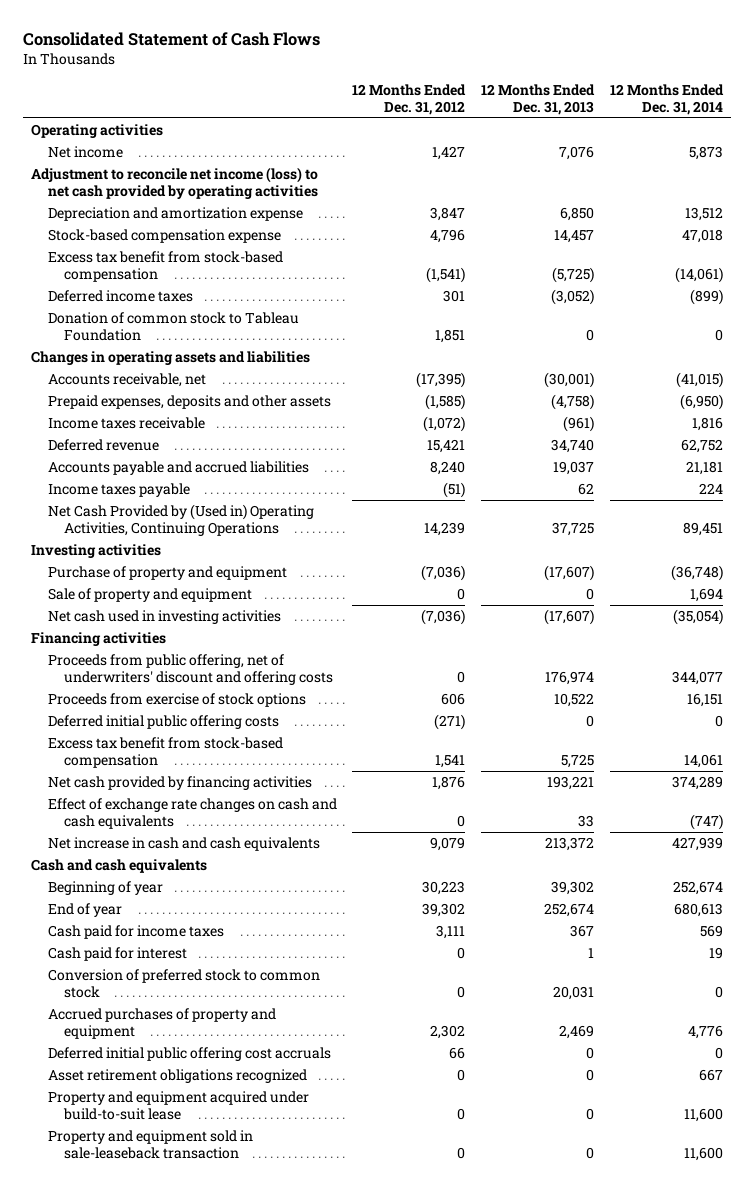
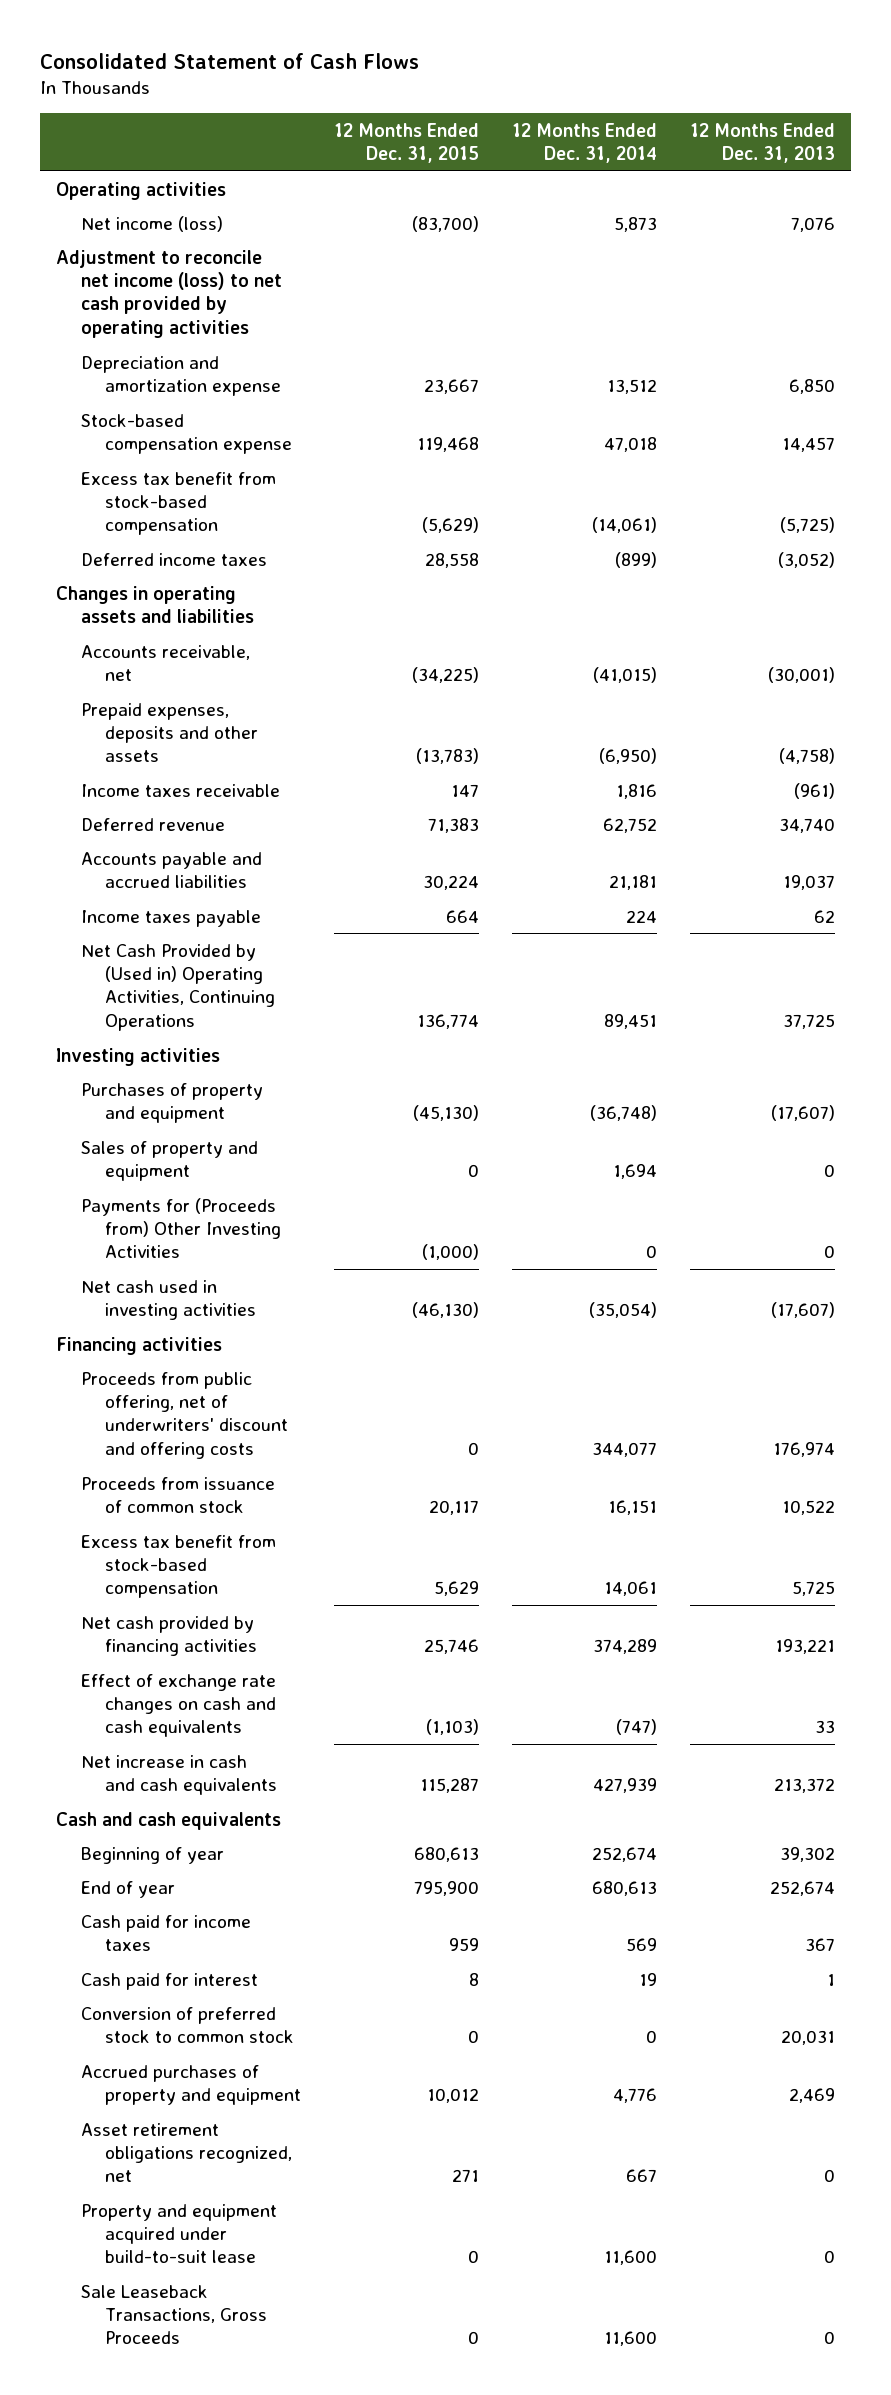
- | 12 Months Ended Dec. 31, 2012 | 12 Months Ended Dec. 31, 2013 | 12 Months Ended Dec. 31, 2014
+ | 12 Months Ended Dec. 31, 2015 | 12 Months Ended Dec. 31, 2014 | 12 Months Ended Dec. 31, 2013
- Net income | 1,427 | 7,076 | 5,873
+ Net income (loss) | (83,700) | 5,873 | 7,076
- Donation of common stock to Tableau Foundation | 1,851 | 0 | 0
- Purchase of property and equipment | (7,036) | (17,607) | (36,748)
- Sale of property and equipment | 0 | 0 | 1,694
+ Purchases of property and equipment | (45,130) | (36,748) | (17,607)
+ Sales of property and equipment | 0 | 1,694 | 0
+ Payments for (Proceeds from) Other Investing Activities | (1,000) | 0 | 0
- Proceeds from exercise of stock options | 606 | 10,522 | 16,151
- Deferred initial public offering costs | (271) | 0 | 0
+ Proceeds from issuance of common stock | 20,117 | 16,151 | 10,522
- Deferred initial public offering cost accruals | 66 | 0 | 0
- Asset retirement obligations recognized | 0 | 0 | 667
+ Asset retirement obligations recognized, net | 271 | 667 | 0
- Property and equipment sold in sale-leaseback transaction | 0 | 0 | 11,600
+ Sale Leaseback Transactions, Gross Proceeds | 0 | 11,600 | 0

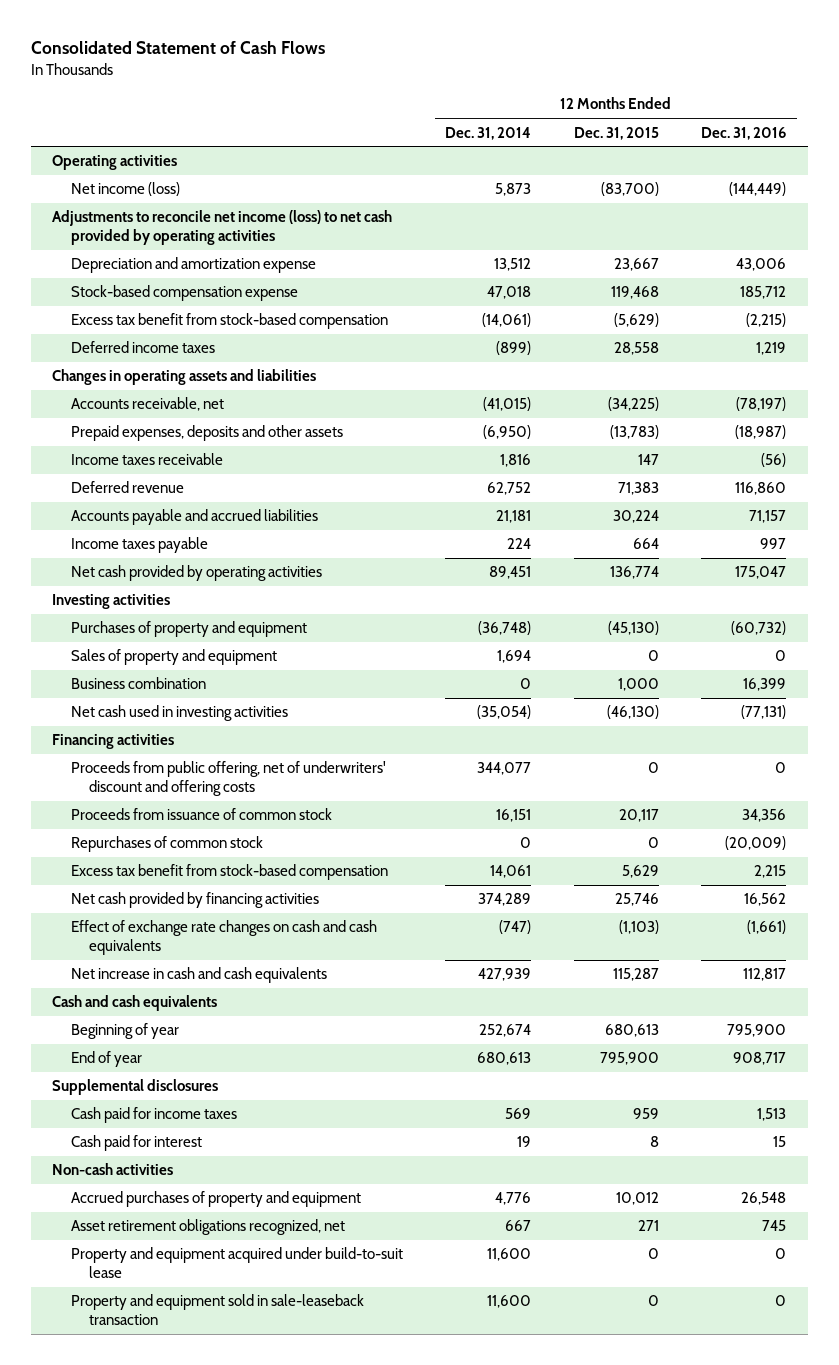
- | 12 Months Ended Dec. 31, 2015 | 12 Months Ended Dec. 31, 2014 | 12 Months Ended Dec. 31, 2013
+ | 12 Months Ended Dec. 31, 2014 | 12 Months Ended Dec. 31, 2015 | 12 Months Ended Dec. 31, 2016
- Adjustment to reconcile net income (loss) to net cash provided by operating activities
+ Adjustments to reconcile net income (loss) to net cash provided by operating activities
- Net Cash Provided by (Used in) Operating Activities, Continuing Operations | 136,774 | 89,451 | 37,725
+ Net cash provided by operating activities | 89,451 | 136,774 | 175,047
- Payments for (Proceeds from) Other Investing Activities | (1,000) | 0 | 0
+ Business combination | 0 | 1,000 | 16,399
+ Repurchases of common stock | 0 | 0 | (20,009)
+ Supplemental disclosures
- Conversion of preferred stock to common stock | 0 | 0 | 20,031
+ Non-cash activities
- Sale Leaseback Transactions, Gross Proceeds | 0 | 11,600 | 0
+ Property and equipment sold in sale-leaseback transaction | 11,600 | 0 | 0

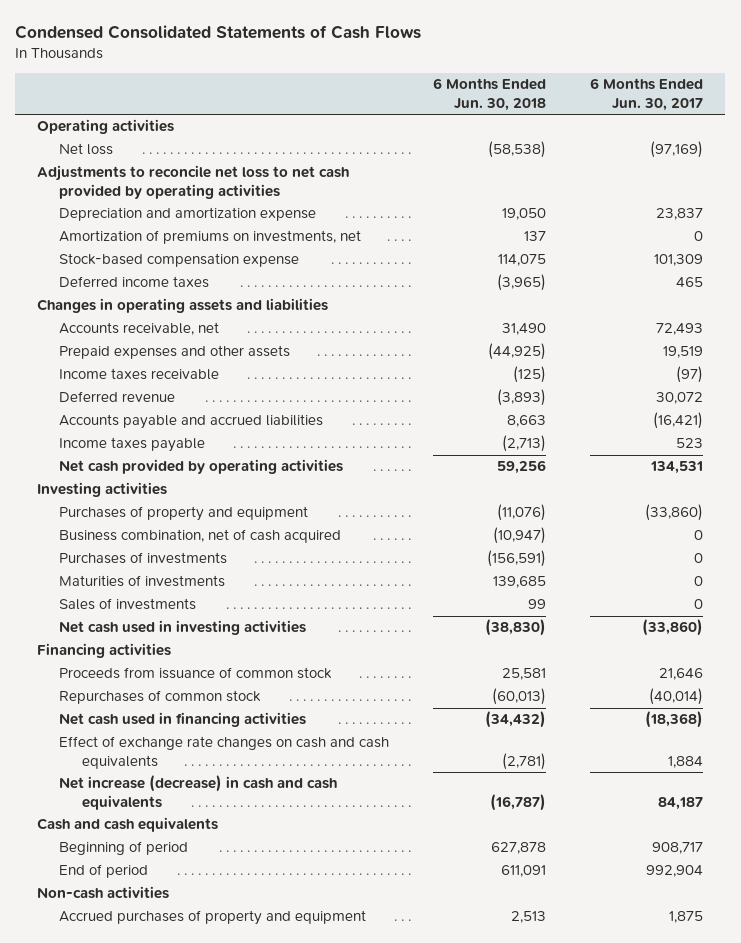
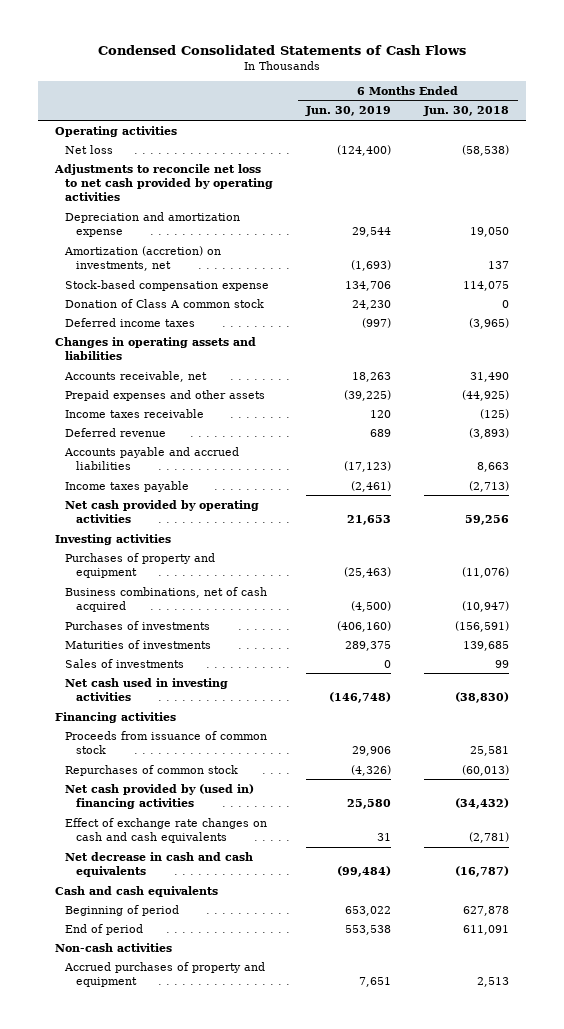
- | 6 Months Ended Jun. 30, 2018 | 6 Months Ended Jun. 30, 2017
+ | 6 Months Ended Jun. 30, 2019 | 6 Months Ended Jun. 30, 2018
- Amortization of premiums on investments, net | 137 | 0
+ Amortization (accretion) on investments, net | (1,693) | 137
+ Donation of Class A common stock | 24,230 | 0
- Business combination, net of cash acquired | (10,947) | 0
+ Business combinations, net of cash acquired | (4,500) | (10,947)
- Net cash used in financing activities | (34,432) | (18,368)
+ Net cash provided by (used in) financing activities | 25,580 | (34,432)
- Net increase (decrease) in cash and cash equivalents | (16,787) | 84,187
+ Net decrease in cash and cash equivalents | (99,484) | (16,787)

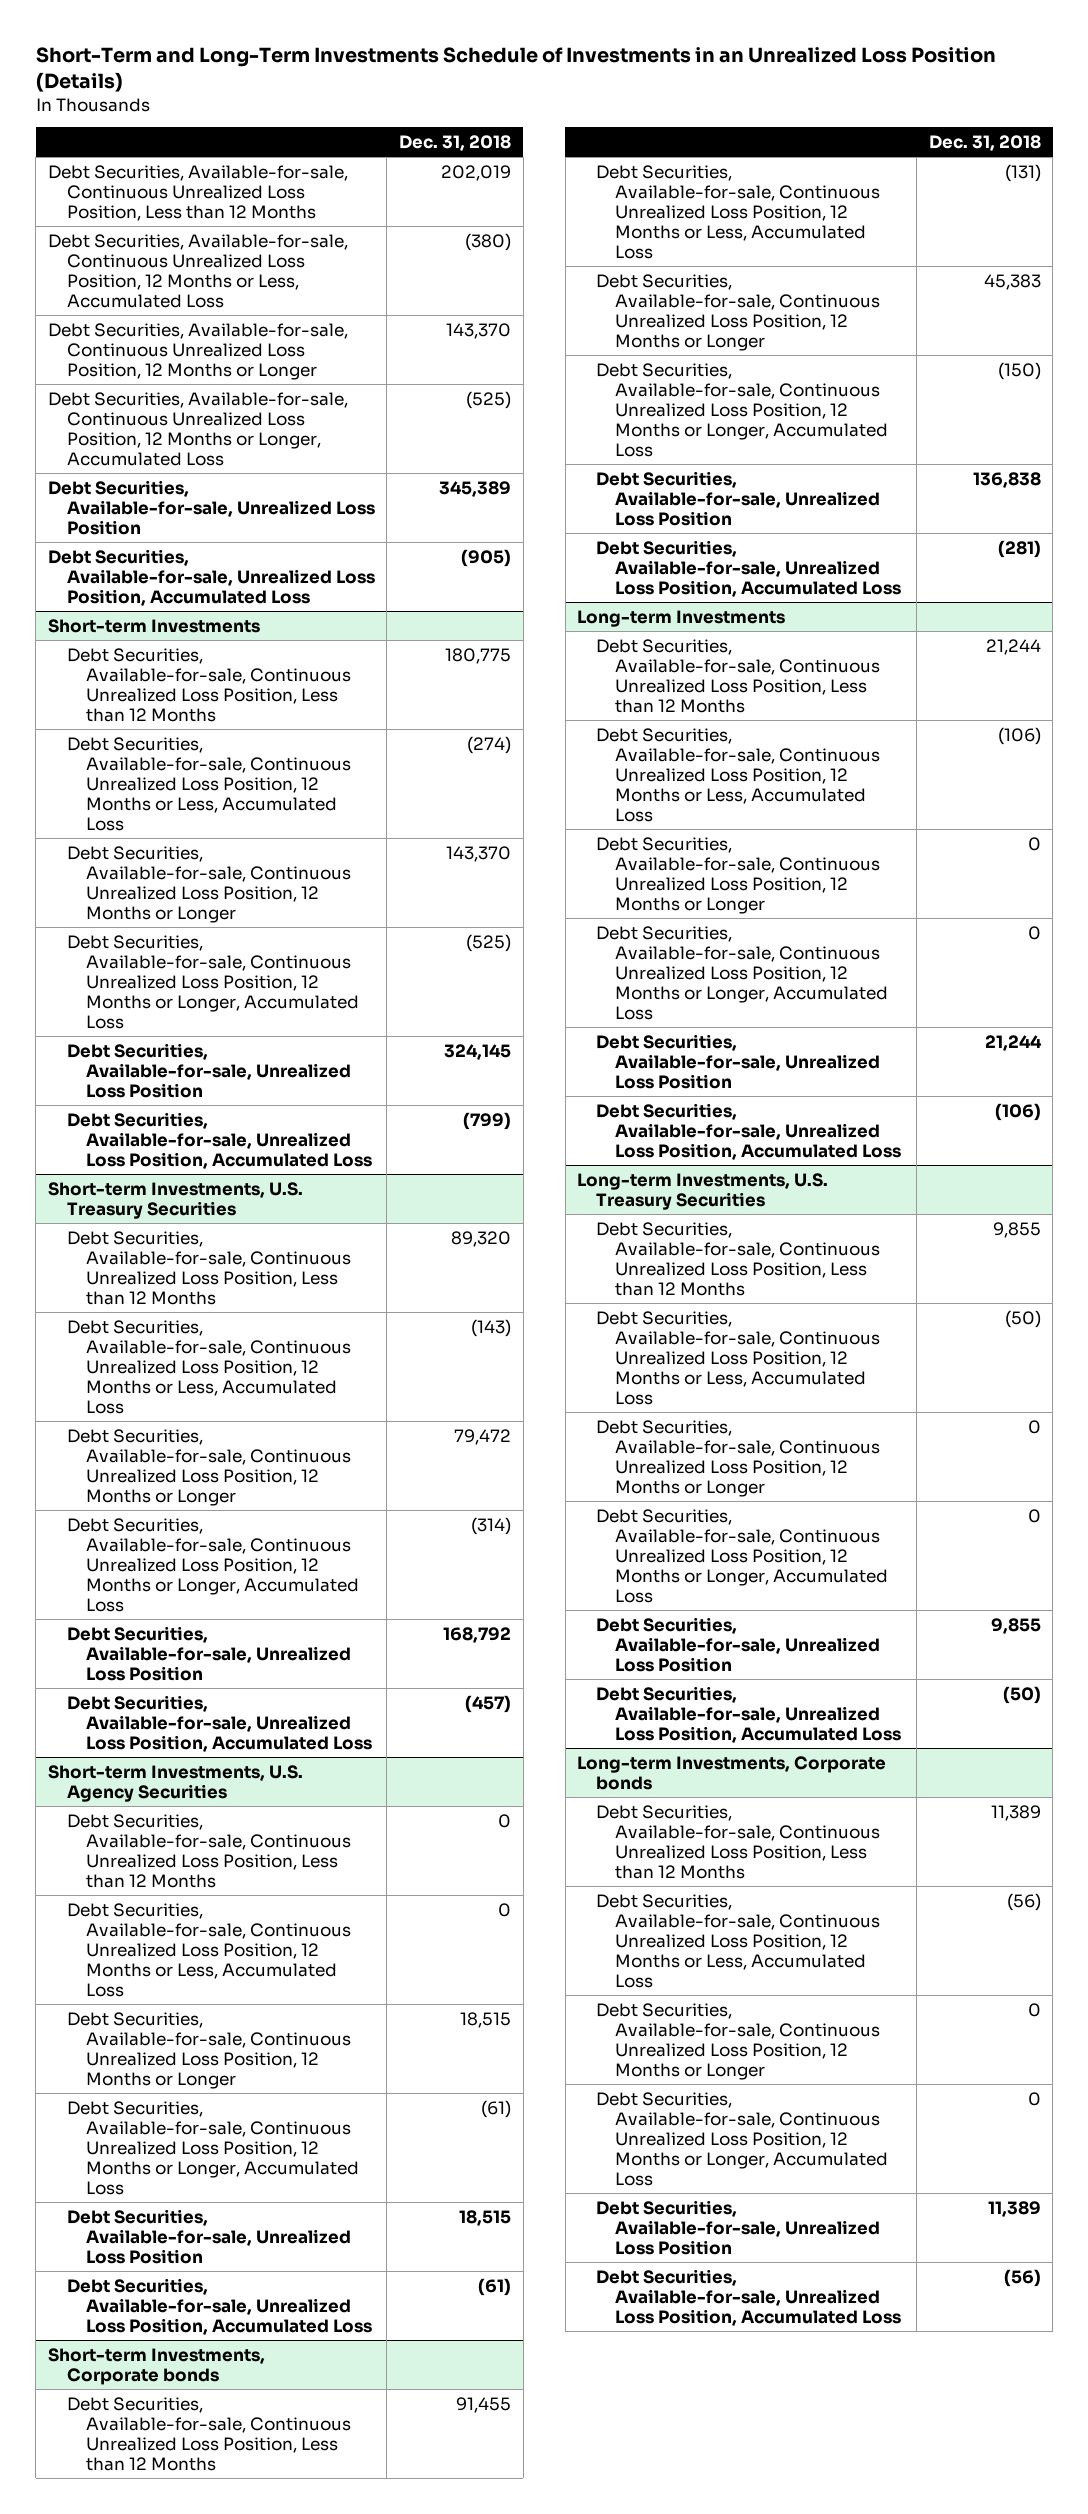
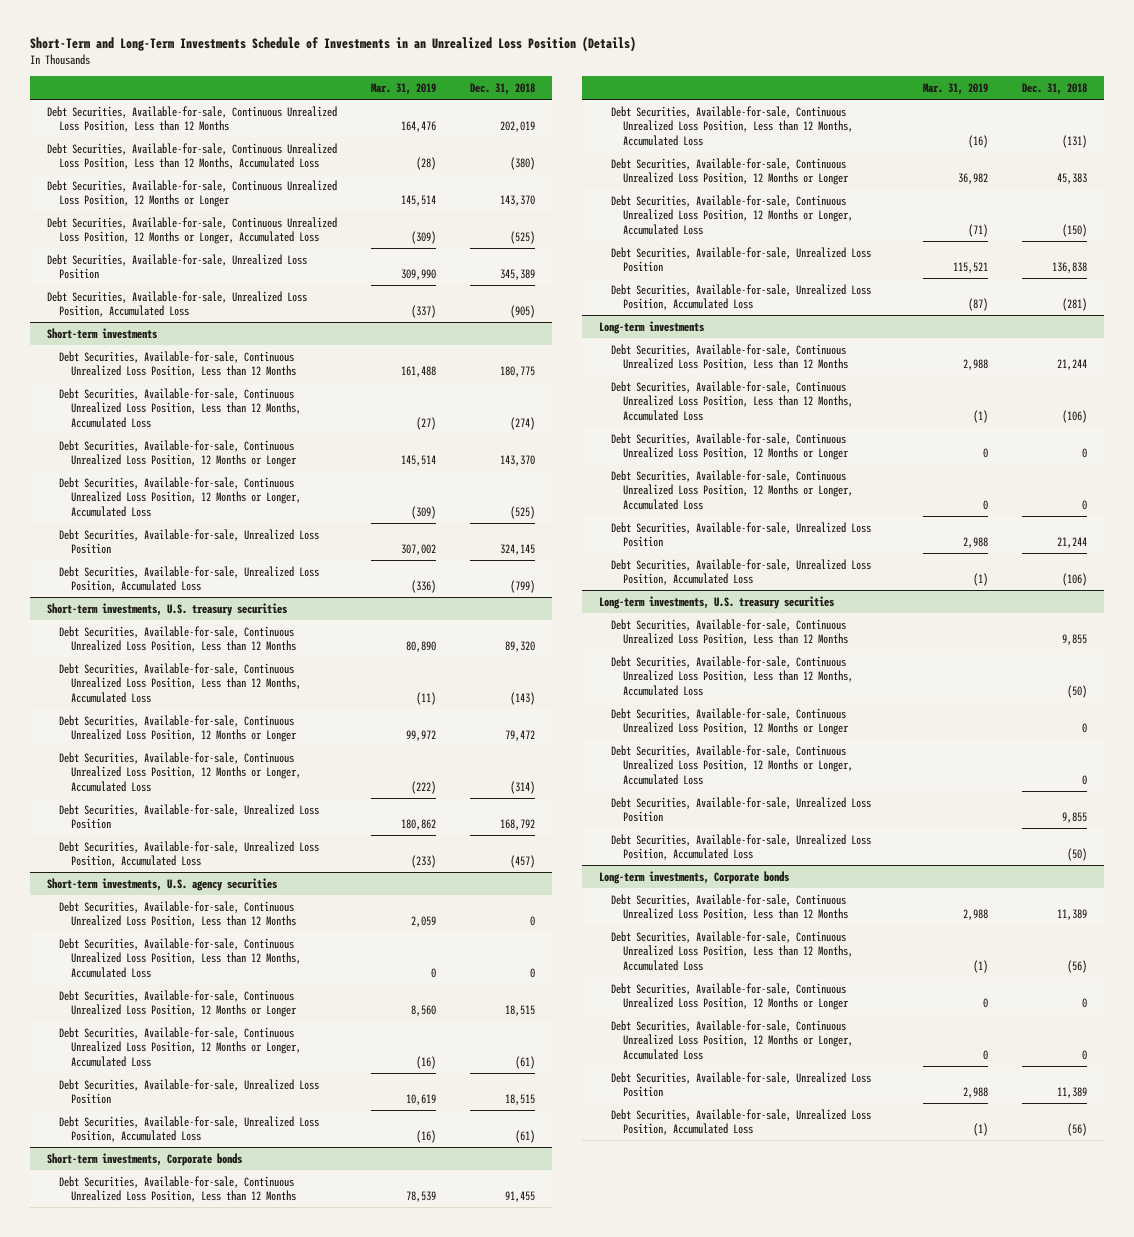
- | Dec. 31, 2018
+ | Mar. 31, 2019 | Dec. 31, 2018
- Debt Securities, Available-for-sale, Continuous Unrealized Loss Position, 12 Months or Less, Accumulated Loss | (380)
+ Debt Securities, Available-for-sale, Continuous Unrealized Loss Position, Less than 12 Months, Accumulated Loss | (28) | (380)
- Short-term Investments
+ Short-term investments
- Debt Securities, Available-for-sale, Continuous Unrealized Loss Position, 12 Months or Less, Accumulated Loss | (274)
+ Debt Securities, Available-for-sale, Continuous Unrealized Loss Position, Less than 12 Months, Accumulated Loss | (27) | (274)
- Short-term Investments, U.S. Treasury Securities
+ Short-term investments, U.S. treasury securities
- Debt Securities, Available-for-sale, Continuous Unrealized Loss Position, 12 Months or Less, Accumulated Loss | (143)
+ Debt Securities, Available-for-sale, Continuous Unrealized Loss Position, Less than 12 Months, Accumulated Loss | (11) | (143)
- Short-term Investments, U.S. Agency Securities
+ Short-term investments, U.S. agency securities
- Debt Securities, Available-for-sale, Continuous Unrealized Loss Position, 12 Months or Less, Accumulated Loss | 0
+ Debt Securities, Available-for-sale, Continuous Unrealized Loss Position, Less than 12 Months, Accumulated Loss | 0 | 0
- Short-term Investments, Corporate bonds
+ Short-term investments, Corporate bonds
- Debt Securities, Available-for-sale, Continuous Unrealized Loss Position, 12 Months or Less, Accumulated Loss | (131)
+ Debt Securities, Available-for-sale, Continuous Unrealized Loss Position, Less than 12 Months, Accumulated Loss | (16) | (131)
- Long-term Investments
+ Long-term investments
- Debt Securities, Available-for-sale, Continuous Unrealized Loss Position, 12 Months or Less, Accumulated Loss | (106)
+ Debt Securities, Available-for-sale, Continuous Unrealized Loss Position, Less than 12 Months, Accumulated Loss | (1) | (106)
- Long-term Investments, U.S. Treasury Securities
+ Long-term investments, U.S. treasury securities
- Debt Securities, Available-for-sale, Continuous Unrealized Loss Position, 12 Months or Less, Accumulated Loss | (50)
+ Debt Securities, Available-for-sale, Continuous Unrealized Loss Position, Less than 12 Months, Accumulated Loss | | (50)
- Long-term Investments, Corporate bonds
+ Long-term investments, Corporate bonds
- Debt Securities, Available-for-sale, Continuous Unrealized Loss Position, 12 Months or Less, Accumulated Loss | (56)
+ Debt Securities, Available-for-sale, Continuous Unrealized Loss Position, Less than 12 Months, Accumulated Loss | (1) | (56)

